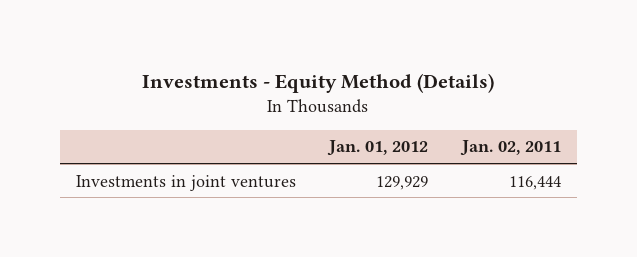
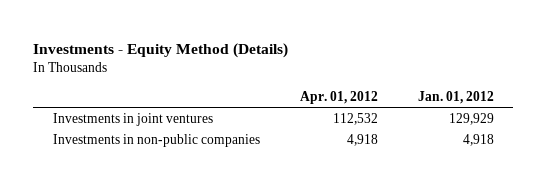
- | Jan. 01, 2012 | Jan. 02, 2011
+ | Apr. 01, 2012 | Jan. 01, 2012
+ Investments in non-public companies | 4,918 | 4,918

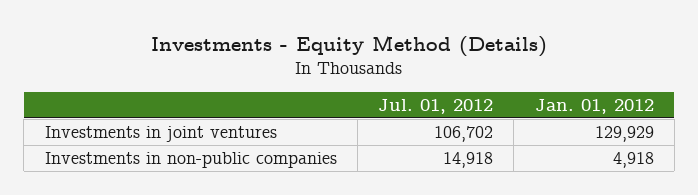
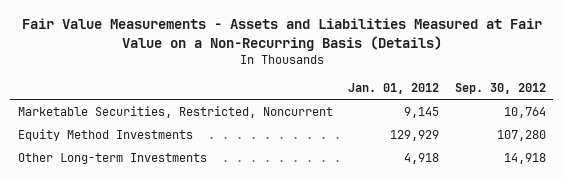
- Investments - Equity Method (Details)
+ Fair Value Measurements - Assets and Liabilities Measured at Fair Value on a Non-Recurring Basis (Details)
- | Jul. 01, 2012 | Jan. 01, 2012
+ | Jan. 01, 2012 | Sep. 30, 2012
- Investments in joint ventures | 106,702 | 129,929
- Investments in non-public companies | 14,918 | 4,918
+ Marketable Securities, Restricted, Noncurrent | 9,145 | 10,764
+ Equity Method Investments | 129,929 | 107,280
+ Other Long-term Investments | 4,918 | 14,918

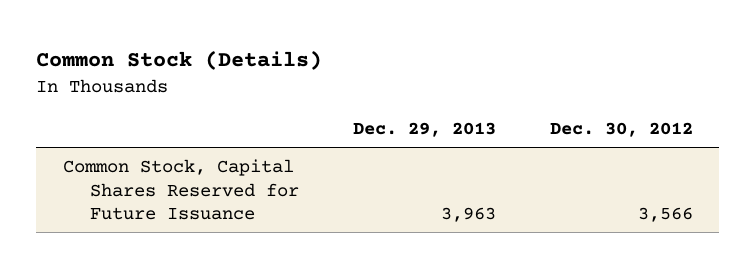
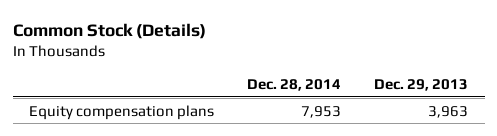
- | Dec. 29, 2013 | Dec. 30, 2012
+ | Dec. 28, 2014 | Dec. 29, 2013
- Common Stock, Capital Shares Reserved for Future Issuance | 3,963 | 3,566
+ Equity compensation plans | 7,953 | 3,963

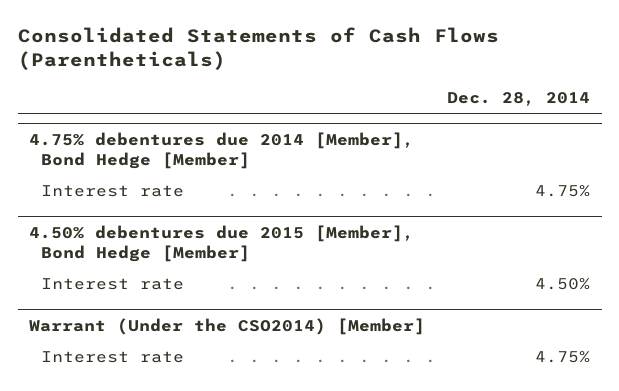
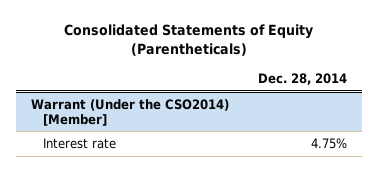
- Consolidated Statements of Cash Flows (Parentheticals)
+ Consolidated Statements of Equity (Parentheticals)
- 4.75% debentures due 2014 [Member], Bond Hedge [Member]
- Interest rate | 4.75%
- 4.50% debentures due 2015 [Member], Bond Hedge [Member]
- Interest rate | 4.50%

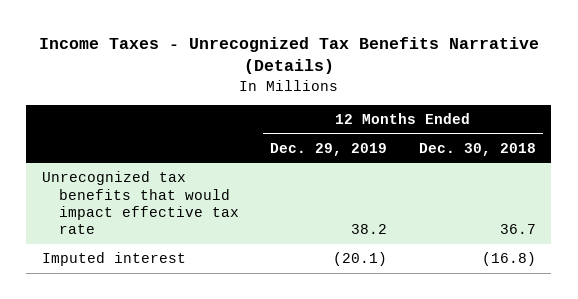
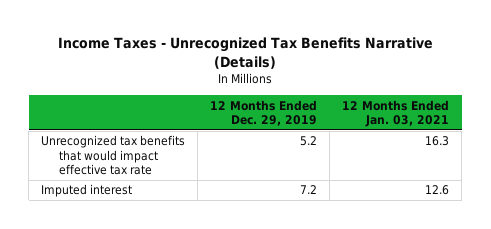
- | 12 Months Ended Dec. 29, 2019 | 12 Months Ended Dec. 30, 2018
+ | 12 Months Ended Dec. 29, 2019 | 12 Months Ended Jan. 03, 2021
- Unrecognized tax benefits that would impact effective tax rate | 38.2 | 36.7
- Imputed interest | (20.1) | (16.8)
+ Unrecognized tax benefits that would impact effective tax rate | 5.2 | 16.3
+ Imputed interest | 7.2 | 12.6

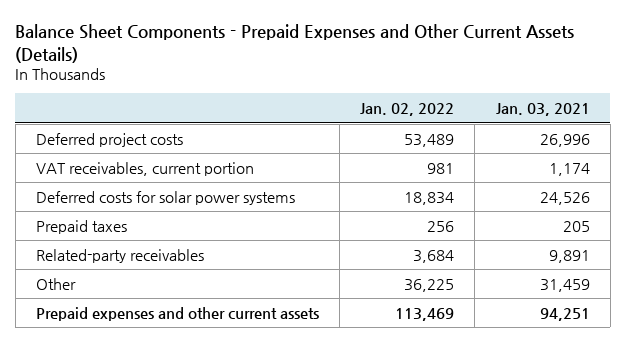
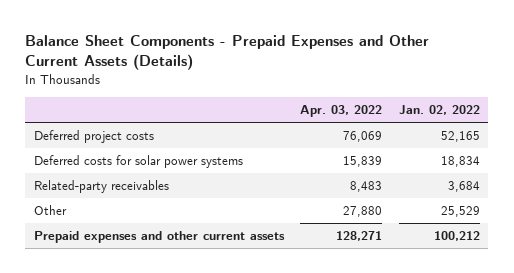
- | Jan. 02, 2022 | Jan. 03, 2021
+ | Apr. 03, 2022 | Jan. 02, 2022
- Deferred project costs | 53,489 | 26,996
- VAT receivables, current portion | 981 | 1,174
+ Deferred project costs | 76,069 | 52,165
- Prepaid taxes | 256 | 205
- Other | 36,225 | 31,459
- Prepaid expenses and other current assets | 113,469 | 94,251
+ Other | 27,880 | 25,529
+ Prepaid expenses and other current assets | 128,271 | 100,212

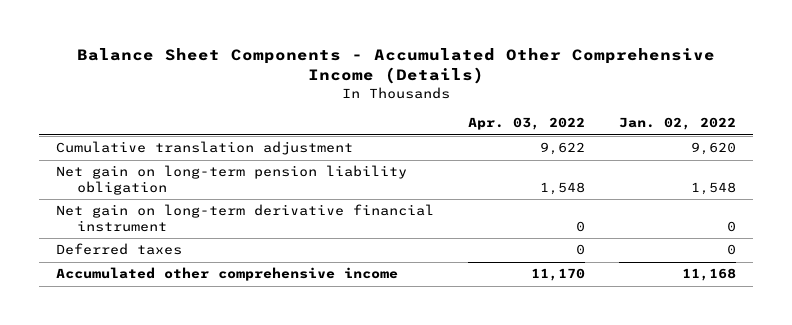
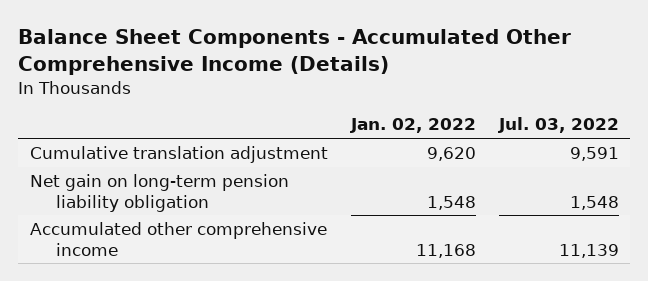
- | Apr. 03, 2022 | Jan. 02, 2022
+ | Jan. 02, 2022 | Jul. 03, 2022
- Net gain on long-term derivative financial instrument | 0 | 0
- Deferred taxes | 0 | 0

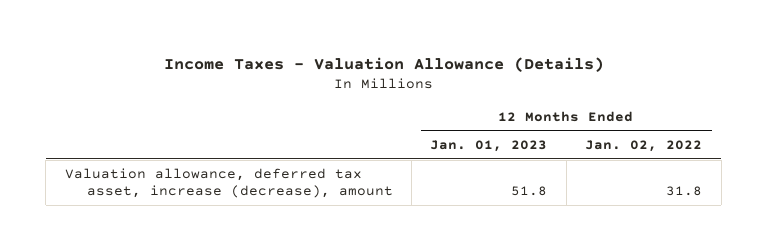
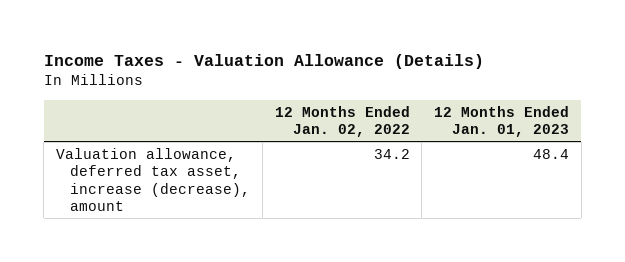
- | 12 Months Ended Jan. 01, 2023 | 12 Months Ended Jan. 02, 2022
+ | 12 Months Ended Jan. 02, 2022 | 12 Months Ended Jan. 01, 2023
- Valuation allowance, deferred tax asset, increase (decrease), amount | 51.8 | 31.8
+ Valuation allowance, deferred tax asset, increase (decrease), amount | 34.2 | 48.4

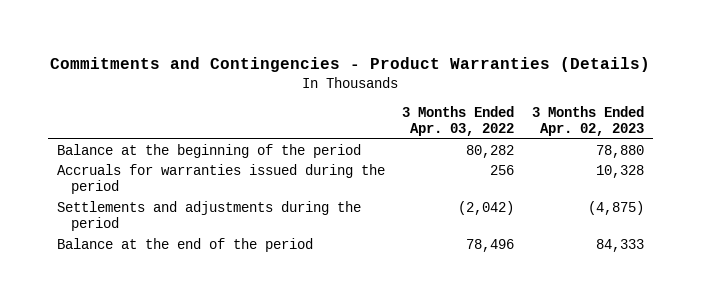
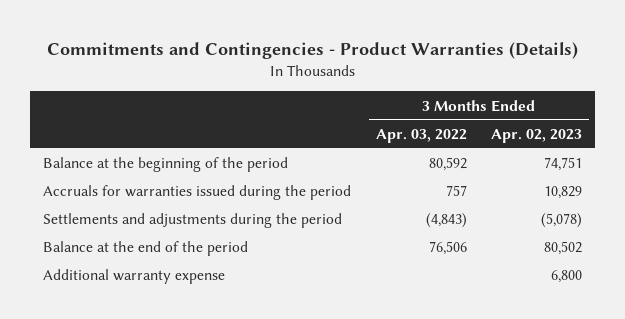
- Balance at the beginning of the period | 80,282 | 78,880
- Accruals for warranties issued during the period | 256 | 10,328
- Settlements and adjustments during the period | (2,042) | (4,875)
- Balance at the end of the period | 78,496 | 84,333
+ Balance at the beginning of the period | 80,592 | 74,751
+ Accruals for warranties issued during the period | 757 | 10,829
+ Settlements and adjustments during the period | (4,843) | (5,078)
+ Balance at the end of the period | 76,506 | 80,502
+ Additional warranty expense | | 6,800

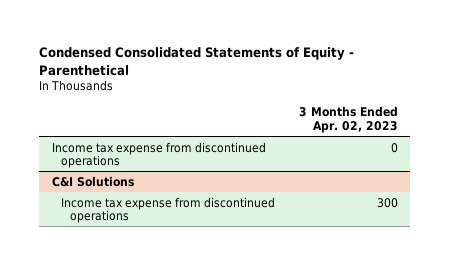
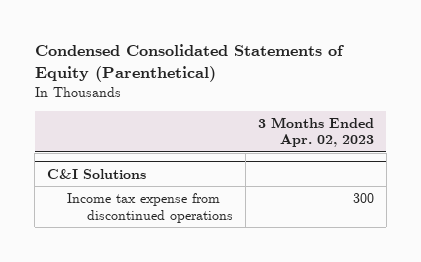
- Condensed Consolidated Statements of Equity - Parenthetical
+ Condensed Consolidated Statements of Equity (Parenthetical)
- Income tax expense from discontinued operations | 0

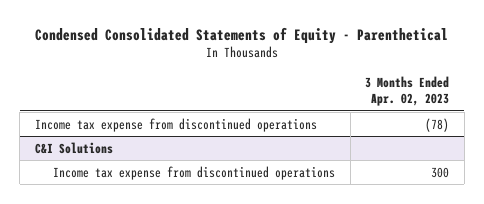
- Condensed Consolidated Statements of Equity (Parenthetical)
+ Condensed Consolidated Statements of Equity - Parenthetical
+ Income tax expense from discontinued operations | (78)

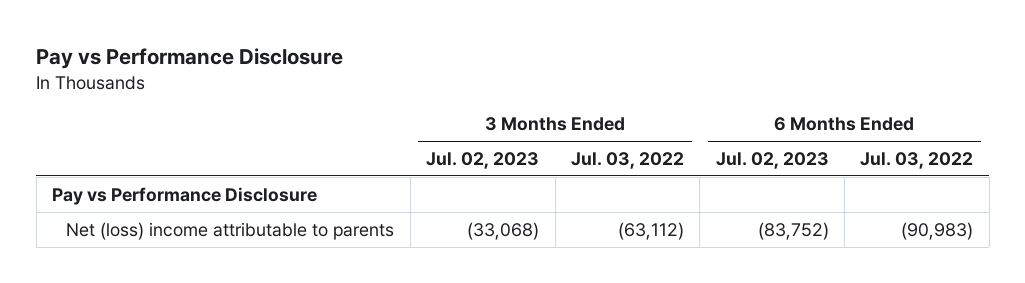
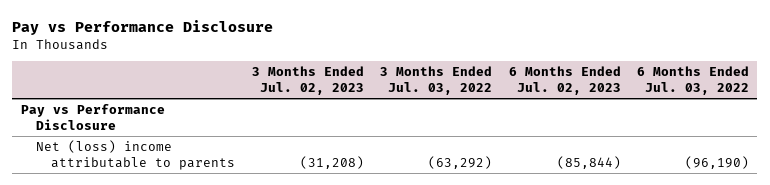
- Net (loss) income attributable to parents | (33,068) | (63,112) | (83,752) | (90,983)
+ Net (loss) income attributable to parents | (31,208) | (63,292) | (85,844) | (96,190)

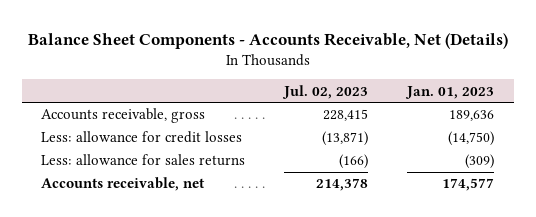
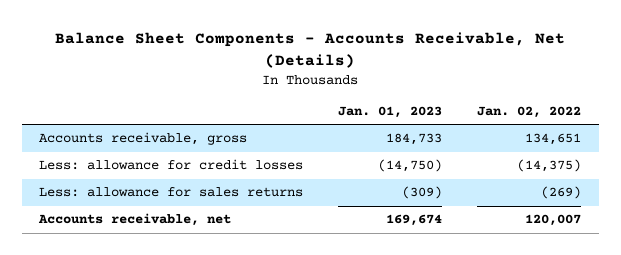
- | Jul. 02, 2023 | Jan. 01, 2023
+ | Jan. 01, 2023 | Jan. 02, 2022
- Accounts receivable, gross | 228,415 | 189,636
+ Accounts receivable, gross | 184,733 | 134,651
- Accounts receivable, net | 214,378 | 174,577
+ Accounts receivable, net | 169,674 | 120,007

